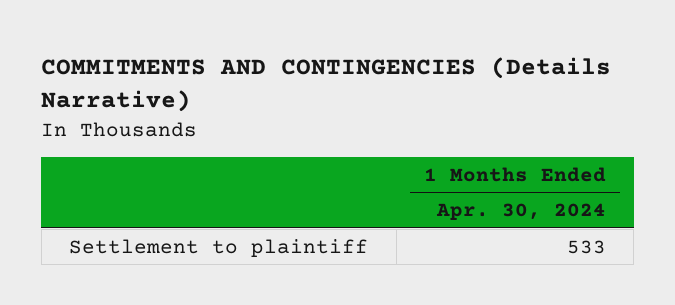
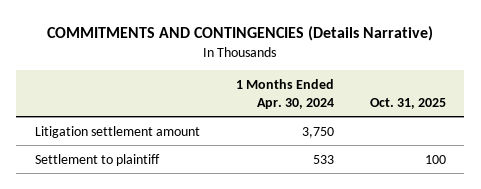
- | 1 Months Ended Apr. 30, 2024
+ | 1 Months Ended Apr. 30, 2024 | Oct. 31, 2025
+ Litigation settlement amount | 3,750 |

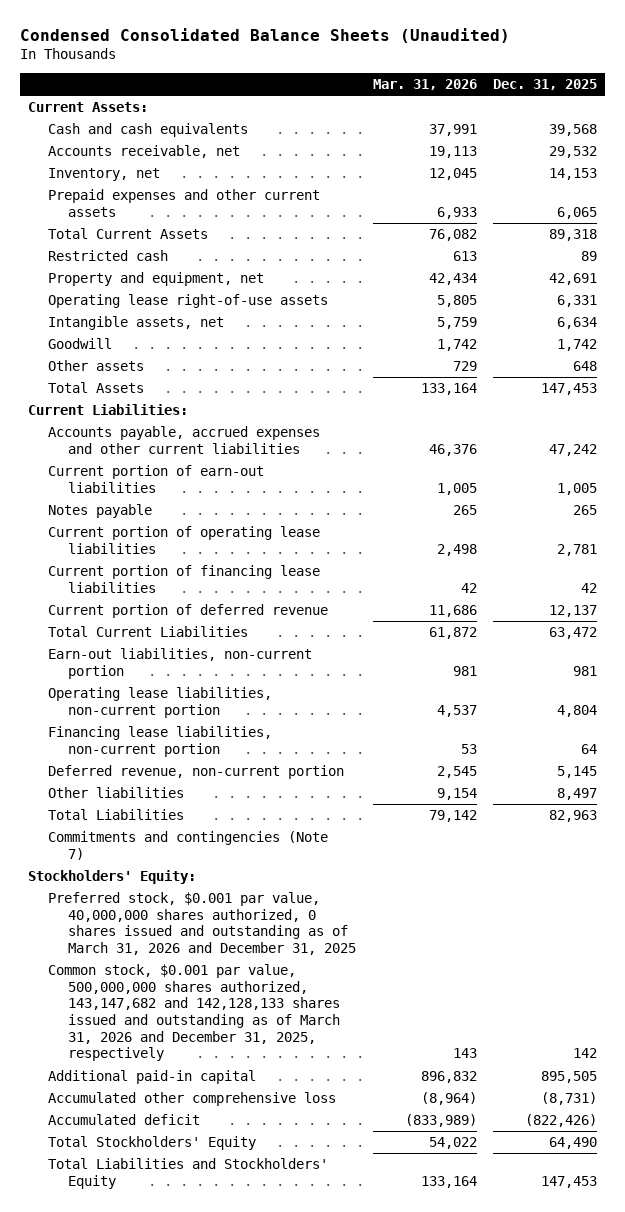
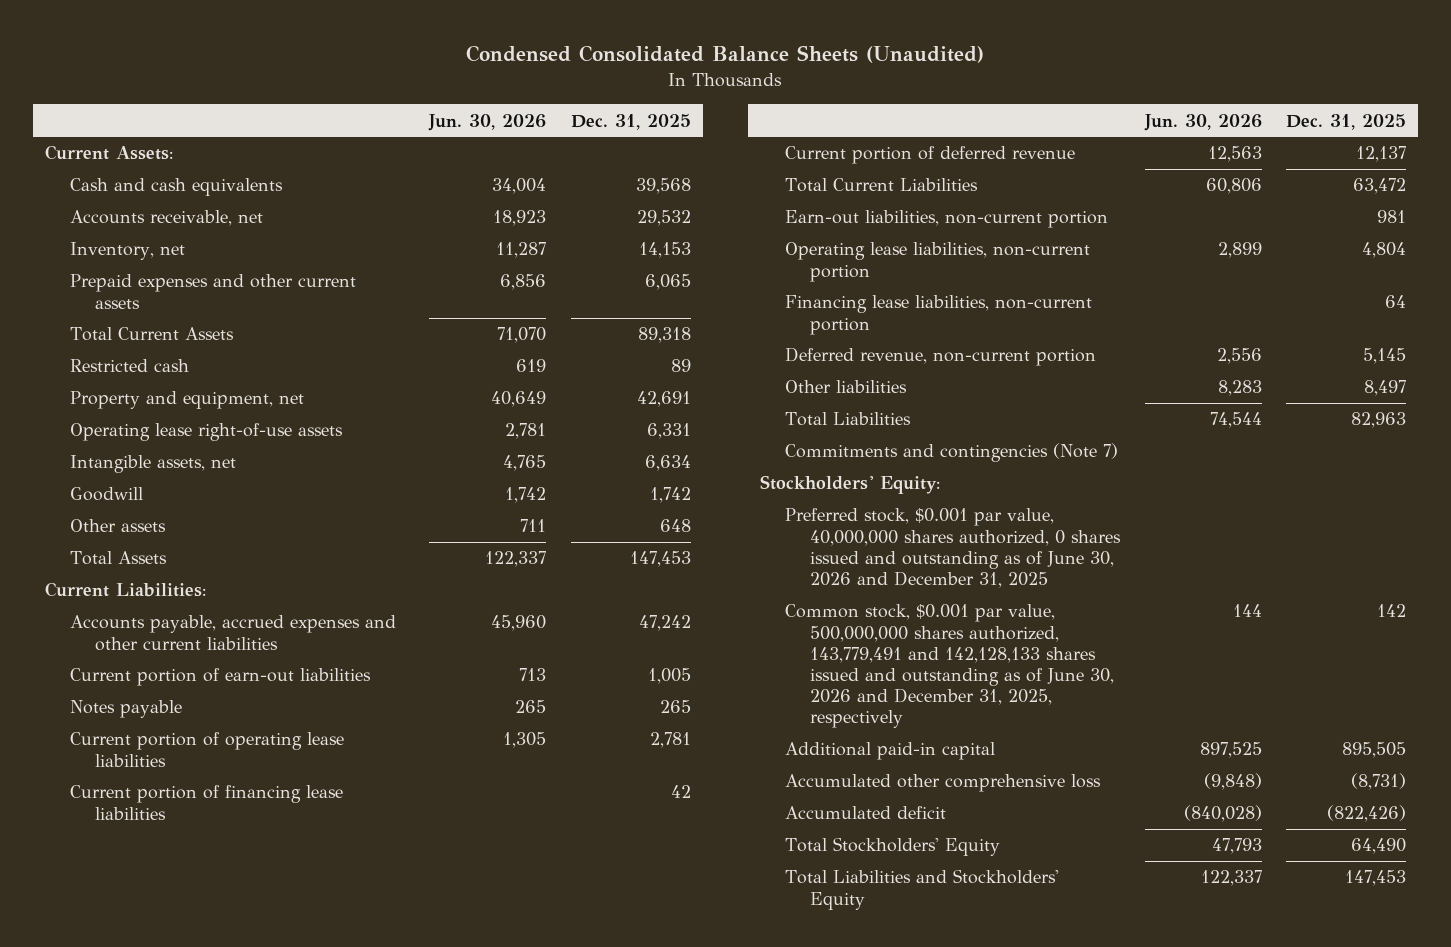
- | Mar. 31, 2026 | Dec. 31, 2025
+ | Jun. 30, 2026 | Dec. 31, 2025
- Preferred stock, $0.001 par value, 40,000,000 shares authorized, 0 shares issued and outstanding as of March 31, 2026 and December 31, 2025
- Common stock, $0.001 par value, 500,000,000 shares authorized, 143,147,682 and 142,128,133 shares issued and outstanding as of March 31, 2026 and December 31, 2025, respectively | 143 | 142
+ Preferred stock, $0.001 par value, 40,000,000 shares authorized, 0 shares issued and outstanding as of June 30, 2026 and December 31, 2025
+ Common stock, $0.001 par value, 500,000,000 shares authorized, 143,779,491 and 142,128,133 shares issued and outstanding as of June 30, 2026 and December 31, 2025, respectively | 144 | 142

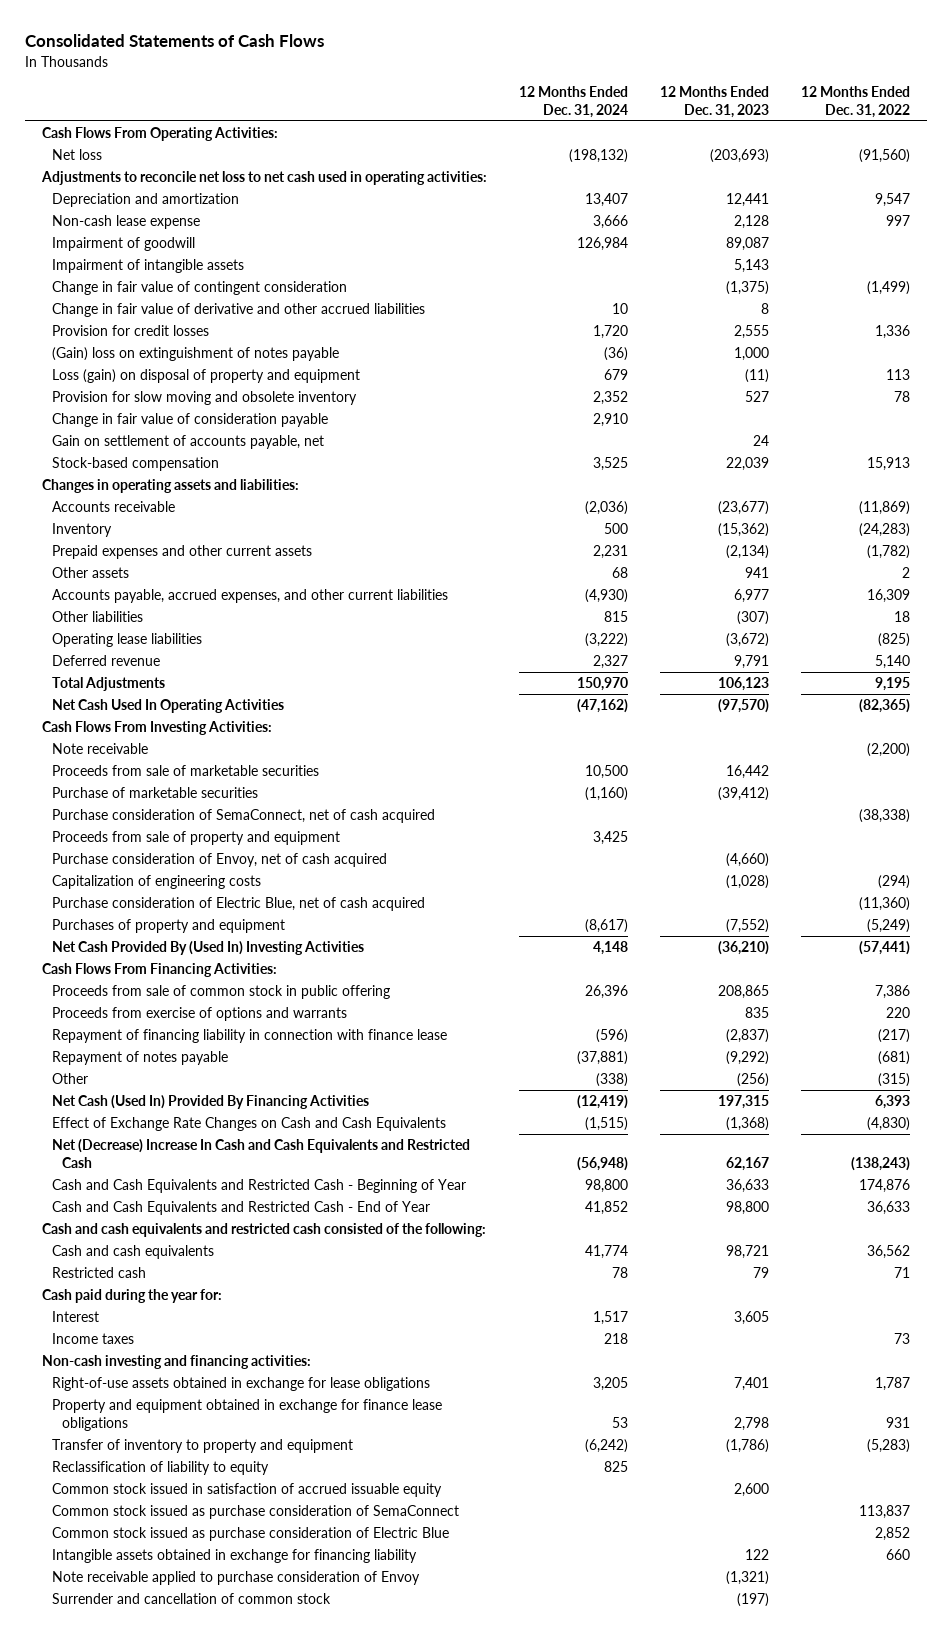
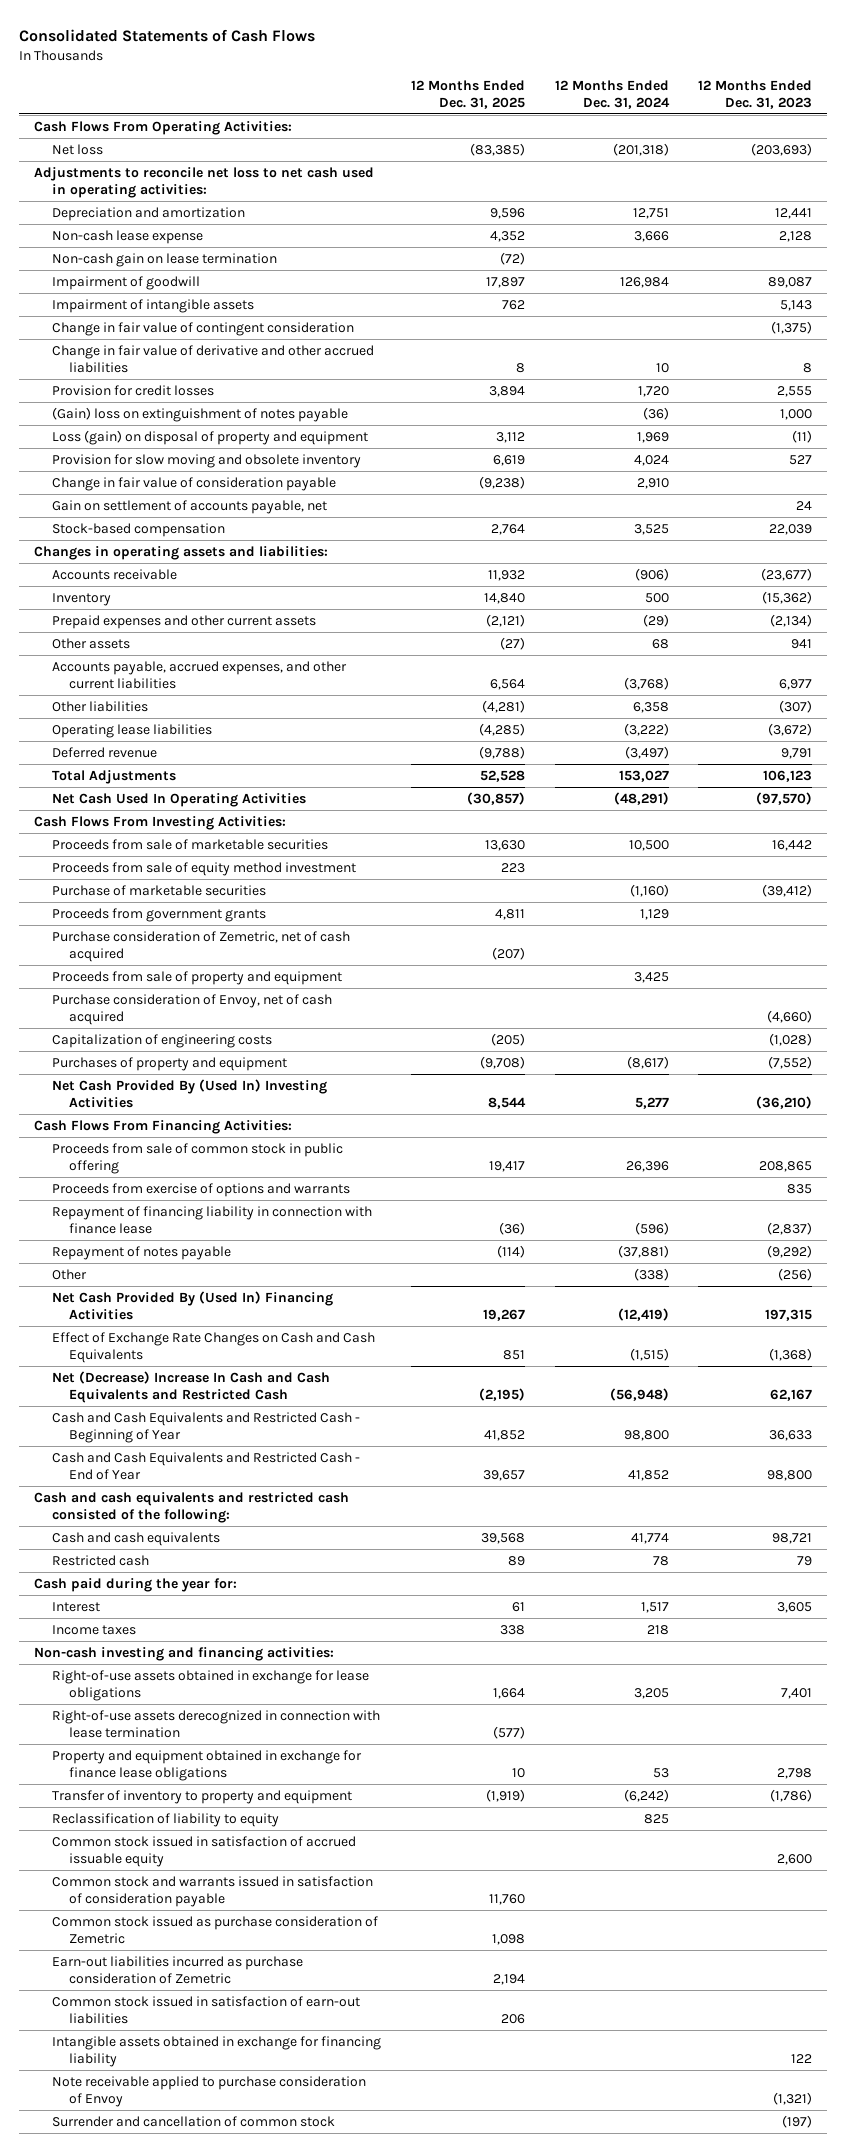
- | 12 Months Ended Dec. 31, 2024 | 12 Months Ended Dec. 31, 2023 | 12 Months Ended Dec. 31, 2022
+ | 12 Months Ended Dec. 31, 2025 | 12 Months Ended Dec. 31, 2024 | 12 Months Ended Dec. 31, 2023
- Net loss | (198,132) | (203,693) | (91,560)
+ Net loss | (83,385) | (201,318) | (203,693)
- Depreciation and amortization | 13,407 | 12,441 | 9,547
+ Depreciation and amortization | 9,596 | 12,751 | 12,441
+ Non-cash gain on lease termination | (72) | |
- Loss (gain) on disposal of property and equipment | 679 | (11) | 113
- Provision for slow moving and obsolete inventory | 2,352 | 527 | 78
+ Loss (gain) on disposal of property and equipment | 3,112 | 1,969 | (11)
+ Provision for slow moving and obsolete inventory | 6,619 | 4,024 | 527
- Accounts receivable | (2,036) | (23,677) | (11,869)
+ Accounts receivable | 11,932 | (906) | (23,677)
- Prepaid expenses and other current assets | 2,231 | (2,134) | (1,782)
+ Prepaid expenses and other current assets | (2,121) | (29) | (2,134)
- Accounts payable, accrued expenses, and other current liabilities | (4,930) | 6,977 | 16,309
- Other liabilities | 815 | (307) | 18
+ Accounts payable, accrued expenses, and other current liabilities | 6,564 | (3,768) | 6,977
+ Other liabilities | (4,281) | 6,358 | (307)
- Deferred revenue | 2,327 | 9,791 | 5,140
- Total Adjustments | 150,970 | 106,123 | 9,195
- Net Cash Used In Operating Activities | (47,162) | (97,570) | (82,365)
+ Deferred revenue | (9,788) | (3,497) | 9,791
+ Total Adjustments | 52,528 | 153,027 | 106,123
+ Net Cash Used In Operating Activities | (30,857) | (48,291) | (97,570)
- Note receivable | | | (2,200)
+ Proceeds from sale of equity method investment | 223 | |
- Purchase consideration of SemaConnect, net of cash acquired | | | (38,338)
+ Proceeds from government grants | 4,811 | 1,129 |
+ Purchase consideration of Zemetric, net of cash acquired | (207) | |
- Purchase consideration of Electric Blue, net of cash acquired | | | (11,360)
- Net Cash Provided By (Used In) Investing Activities | 4,148 | (36,210) | (57,441)
+ Net Cash Provided By (Used In) Investing Activities | 8,544 | 5,277 | (36,210)
- Net Cash (Used In) Provided By Financing Activities | (12,419) | 197,315 | 6,393
+ Net Cash Provided By (Used In) Financing Activities | 19,267 | (12,419) | 197,315
+ Right-of-use assets derecognized in connection with lease termination | (577) | |
- Common stock issued as purchase consideration of SemaConnect | | | 113,837
- Common stock issued as purchase consideration of Electric Blue | | | 2,852
+ Common stock and warrants issued in satisfaction of consideration payable | 11,760 | |
+ Common stock issued as purchase consideration of Zemetric | 1,098 | |
+ Earn-out liabilities incurred as purchase consideration of Zemetric | 2,194 | |
+ Common stock issued in satisfaction of earn-out liabilities | 206 | |

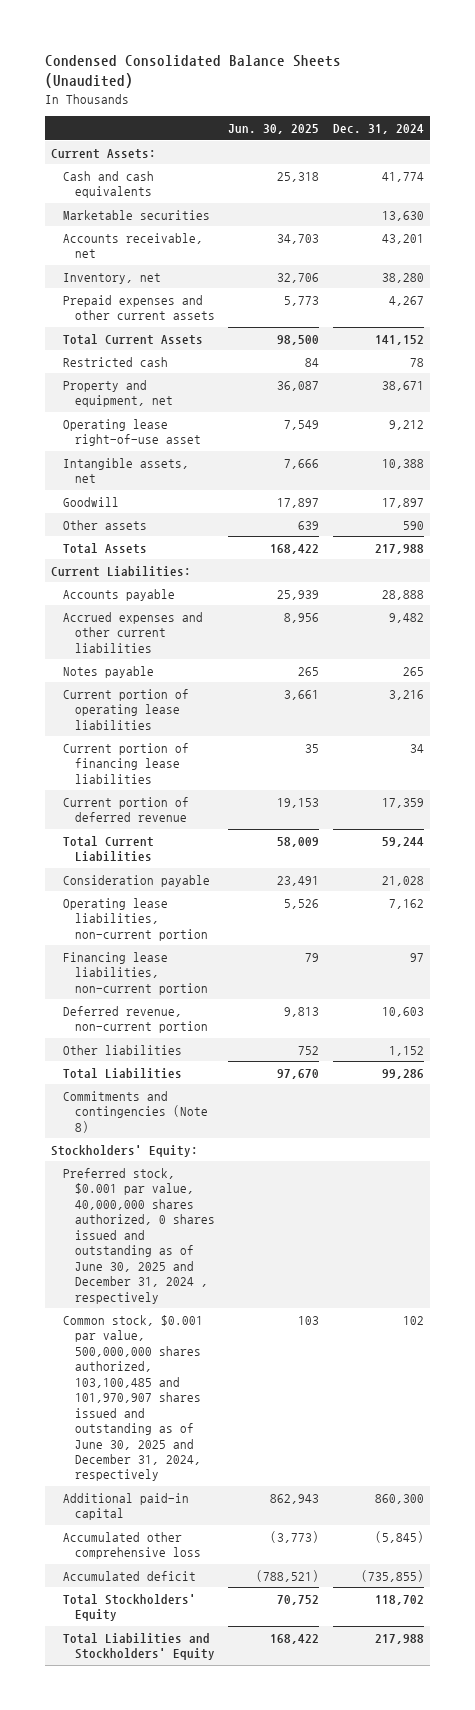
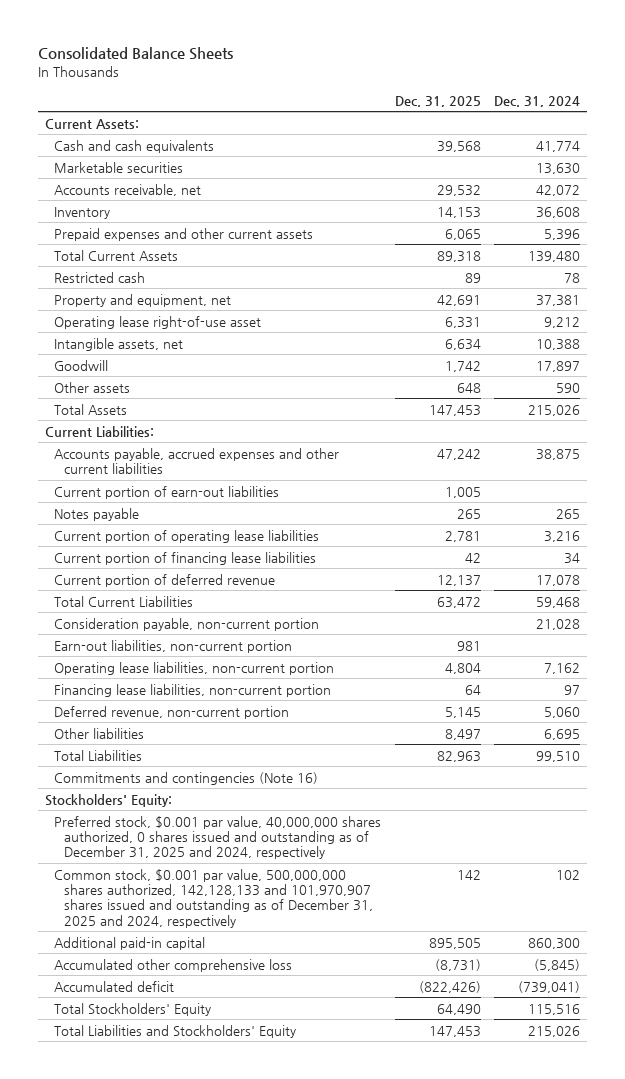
- Condensed Consolidated Balance Sheets (Unaudited)
+ Consolidated Balance Sheets
- | Jun. 30, 2025 | Dec. 31, 2024
+ | Dec. 31, 2025 | Dec. 31, 2024
- Accounts receivable, net | 34,703 | 43,201
- Inventory, net | 32,706 | 38,280
- Prepaid expenses and other current assets | 5,773 | 4,267
- Total Current Assets | 98,500 | 141,152
+ Accounts receivable, net | 29,532 | 42,072
+ Inventory | 14,153 | 36,608
+ Prepaid expenses and other current assets | 6,065 | 5,396
+ Total Current Assets | 89,318 | 139,480
- Property and equipment, net | 36,087 | 38,671
+ Property and equipment, net | 42,691 | 37,381
- Total Assets | 168,422 | 217,988
+ Total Assets | 147,453 | 215,026
- Accounts payable | 25,939 | 28,888
- Accrued expenses and other current liabilities | 8,956 | 9,482
+ Accounts payable, accrued expenses and other current liabilities | 47,242 | 38,875
+ Current portion of earn-out liabilities | 1,005 |
- Current portion of deferred revenue | 19,153 | 17,359
- Total Current Liabilities | 58,009 | 59,244
- Consideration payable | 23,491 | 21,028
+ Current portion of deferred revenue | 12,137 | 17,078
+ Total Current Liabilities | 63,472 | 59,468
+ Consideration payable, non-current portion | | 21,028
+ Earn-out liabilities, non-current portion | 981 |
- Deferred revenue, non-current portion | 9,813 | 10,603
- Other liabilities | 752 | 1,152
- Total Liabilities | 97,670 | 99,286
- Commitments and contingencies (Note 8)
+ Deferred revenue, non-current portion | 5,145 | 5,060
+ Other liabilities | 8,497 | 6,695
+ Total Liabilities | 82,963 | 99,510
+ Commitments and contingencies (Note 16)
- Preferred stock, $0.001 par value, 40,000,000 shares authorized, 0 shares issued and outstanding as of June 30, 2025 and December 31, 2024 , respectively
- Common stock, $0.001 par value, 500,000,000 shares authorized, 103,100,485 and 101,970,907 shares issued and outstanding as of June 30, 2025 and December 31, 2024, respectively | 103 | 102
+ Preferred stock, $0.001 par value, 40,000,000 shares authorized, 0 shares issued and outstanding as of December 31, 2025 and 2024, respectively
+ Common stock, $0.001 par value, 500,000,000 shares authorized, 142,128,133 and 101,970,907 shares issued and outstanding as of December 31, 2025 and 2024, respectively | 142 | 102
- Accumulated deficit | (788,521) | (735,855)
- Total Stockholders' Equity | 70,752 | 118,702
- Total Liabilities and Stockholders' Equity | 168,422 | 217,988
+ Accumulated deficit | (822,426) | (739,041)
+ Total Stockholders' Equity | 64,490 | 115,516
+ Total Liabilities and Stockholders' Equity | 147,453 | 215,026

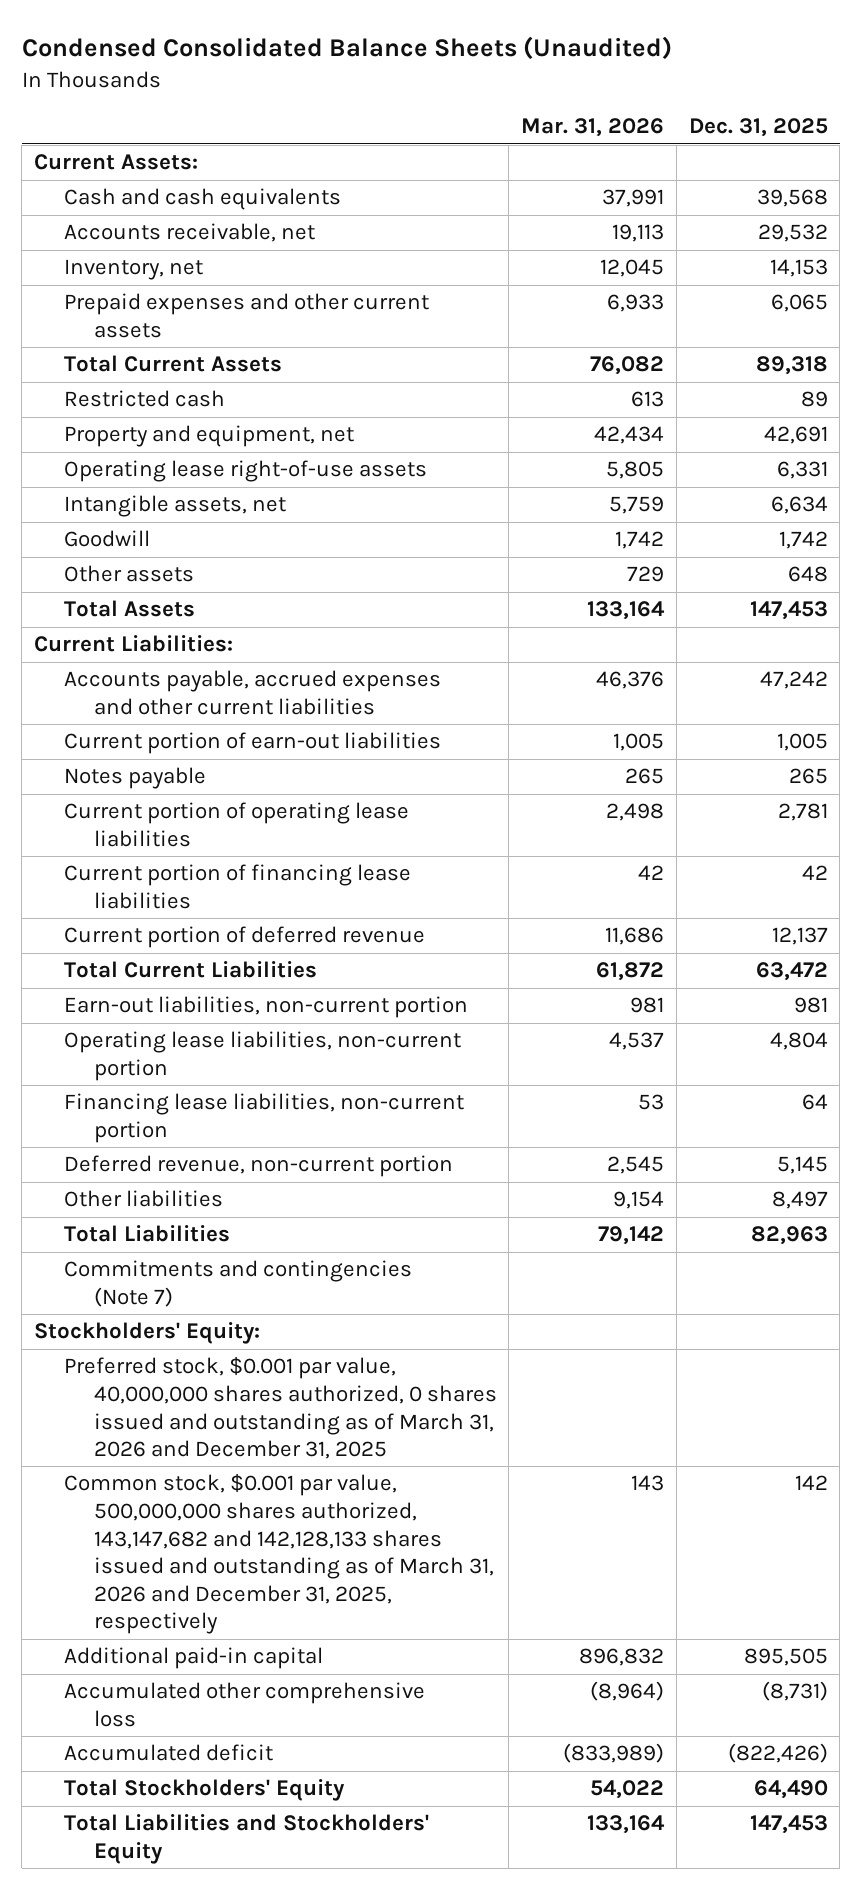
- Consolidated Balance Sheets
+ Condensed Consolidated Balance Sheets (Unaudited)
- | Dec. 31, 2025 | Dec. 31, 2024
+ | Mar. 31, 2026 | Dec. 31, 2025
- Marketable securities | | 13,630
- Inventory | 14,153 | 36,608
+ Inventory, net | 12,045 | 14,153
- Operating lease right-of-use asset | 6,331 | 9,212
+ Operating lease right-of-use assets | 5,805 | 6,331
- Consideration payable, non-current portion | | 21,028
- Commitments and contingencies (Note 16)
+ Commitments and contingencies (Note 7)
- Preferred stock, $0.001 par value, 40,000,000 shares authorized, 0 shares issued and outstanding as of December 31, 2025 and 2024, respectively
- Common stock, $0.001 par value, 500,000,000 shares authorized, 142,128,133 and 101,970,907 shares issued and outstanding as of December 31, 2025 and 2024, respectively | 142 | 102
+ Preferred stock, $0.001 par value, 40,000,000 shares authorized, 0 shares issued and outstanding as of March 31, 2026 and December 31, 2025
+ Common stock, $0.001 par value, 500,000,000 shares authorized, 143,147,682 and 142,128,133 shares issued and outstanding as of March 31, 2026 and December 31, 2025, respectively | 143 | 142

